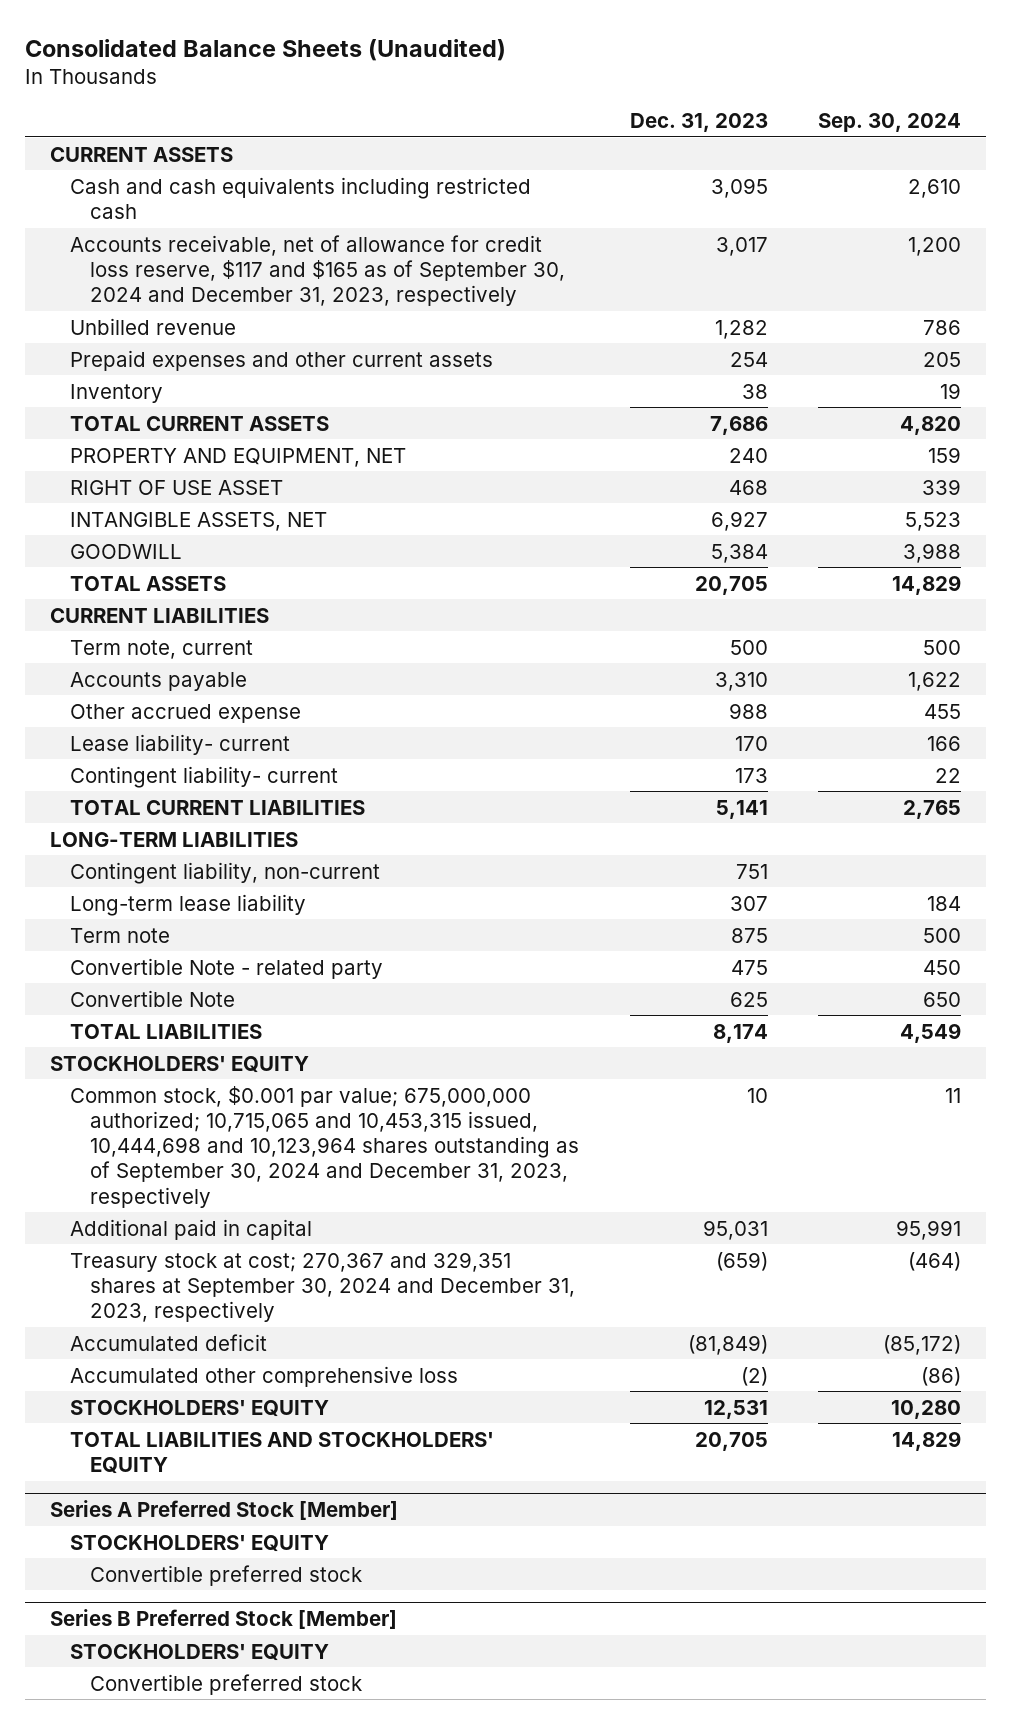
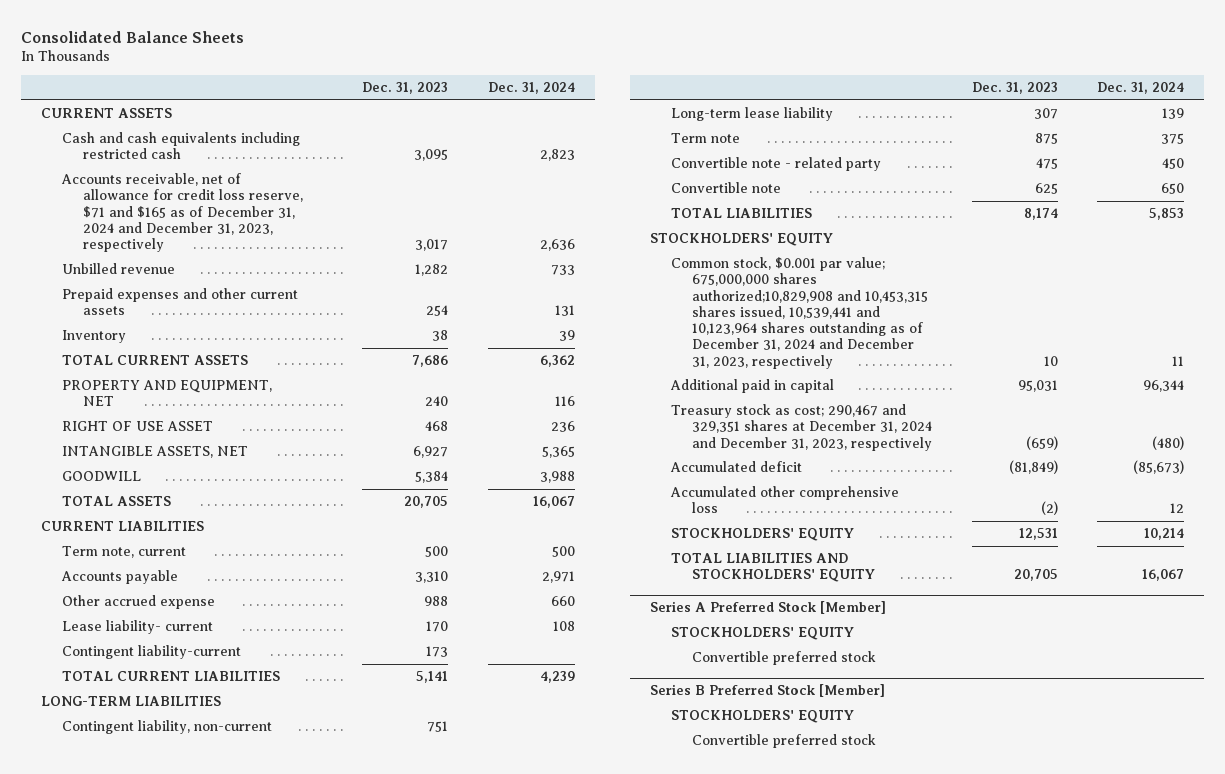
- Consolidated Balance Sheets (Unaudited)
+ Consolidated Balance Sheets
- | Dec. 31, 2023 | Sep. 30, 2024
+ | Dec. 31, 2023 | Dec. 31, 2024
- Accounts receivable, net of allowance for credit loss reserve, $117 and $165 as of September 30, 2024 and December 31, 2023, respectively | 3,017 | 1,200
+ Accounts receivable, net of allowance for credit loss reserve, $71 and $165 as of December 31, 2024 and December 31, 2023, respectively | 3,017 | 2,636
- Contingent liability- current | 173 | 22
+ Contingent liability-current | 173 |
- Convertible Note - related party | 475 | 450
- Convertible Note | 625 | 650
+ Convertible note - related party | 475 | 450
+ Convertible note | 625 | 650
- Common stock, $0.001 par value; 675,000,000 authorized; 10,715,065 and 10,453,315 issued, 10,444,698 and 10,123,964 shares outstanding as of September 30, 2024 and December 31, 2023, respectively | 10 | 11
+ Common stock, $0.001 par value; 675,000,000 shares authorized;10,829,908 and 10,453,315 shares issued, 10,539,441 and 10,123,964 shares outstanding as of December 31, 2024 and December 31, 2023, respectively | 10 | 11
- Treasury stock at cost; 270,367 and 329,351 shares at September 30, 2024 and December 31, 2023, respectively | (659) | (464)
+ Treasury stock as cost; 290,467 and 329,351 shares at December 31, 2024 and December 31, 2023, respectively | (659) | (480)

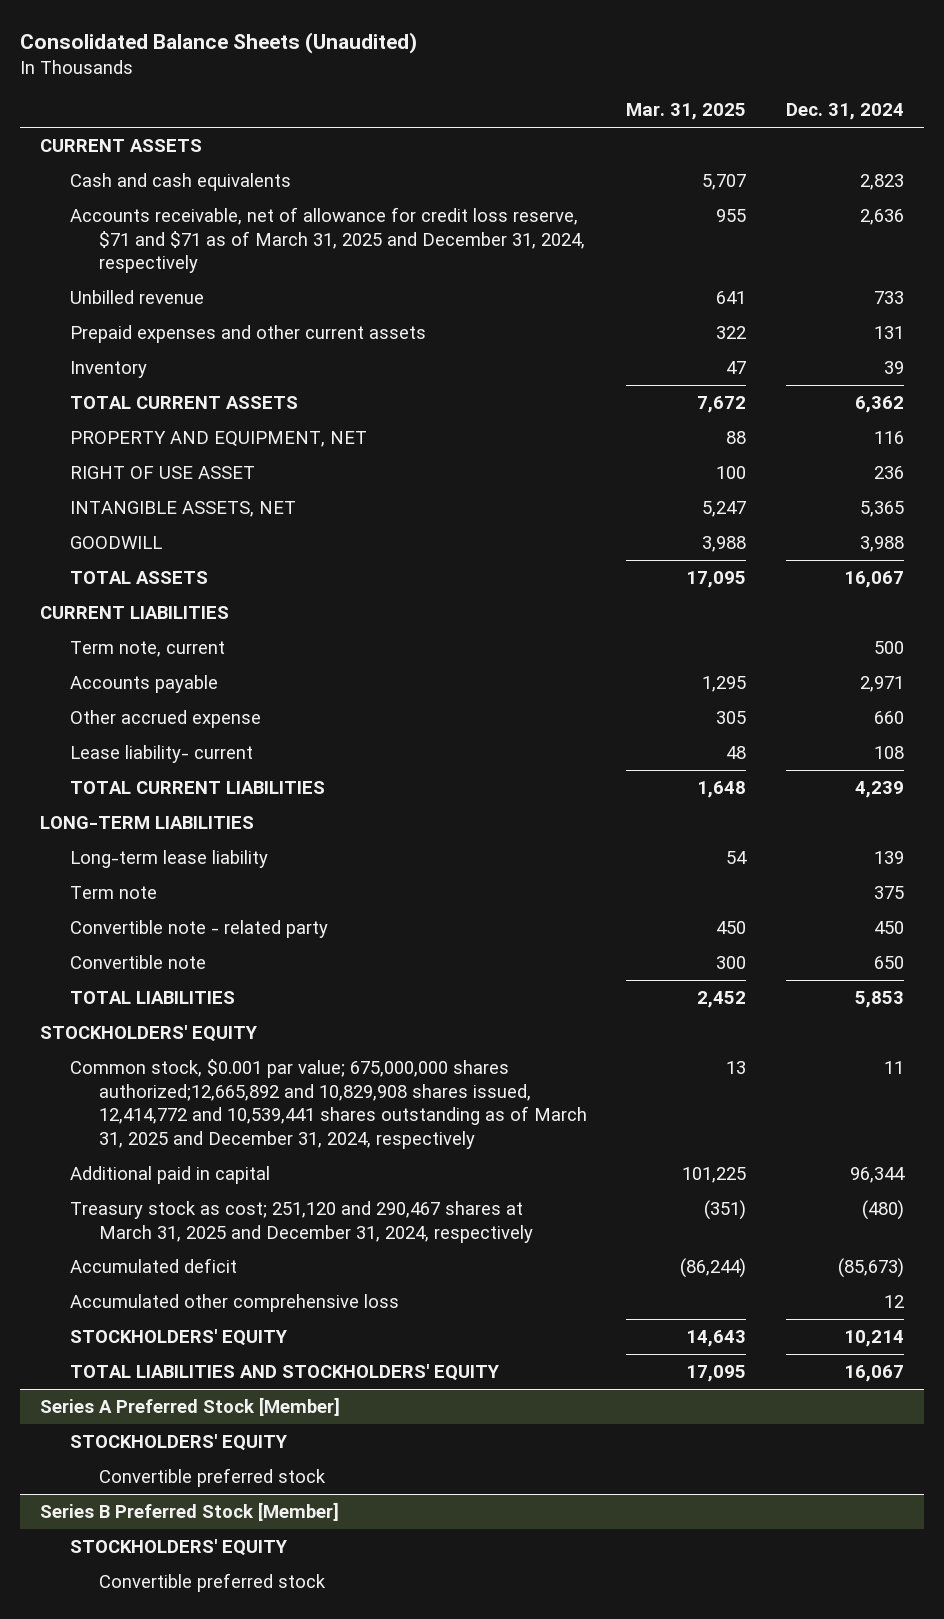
- Consolidated Balance Sheets
+ Consolidated Balance Sheets (Unaudited)
- | Dec. 31, 2023 | Dec. 31, 2024
+ | Mar. 31, 2025 | Dec. 31, 2024
- Cash and cash equivalents including restricted cash | 3,095 | 2,823
- Accounts receivable, net of allowance for credit loss reserve, $71 and $165 as of December 31, 2024 and December 31, 2023, respectively | 3,017 | 2,636
+ Cash and cash equivalents | 5,707 | 2,823
+ Accounts receivable, net of allowance for credit loss reserve, $71 and $71 as of March 31, 2025 and December 31, 2024, respectively | 955 | 2,636
- Contingent liability-current | 173 |
- Contingent liability, non-current | 751 |
- Common stock, $0.001 par value; 675,000,000 shares authorized;10,829,908 and 10,453,315 shares issued, 10,539,441 and 10,123,964 shares outstanding as of December 31, 2024 and December 31, 2023, respectively | 10 | 11
+ Common stock, $0.001 par value; 675,000,000 shares authorized;12,665,892 and 10,829,908 shares issued, 12,414,772 and 10,539,441 shares outstanding as of March 31, 2025 and December 31, 2024, respectively | 13 | 11
- Treasury stock as cost; 290,467 and 329,351 shares at December 31, 2024 and December 31, 2023, respectively | (659) | (480)
+ Treasury stock as cost; 251,120 and 290,467 shares at March 31, 2025 and December 31, 2024, respectively | (351) | (480)

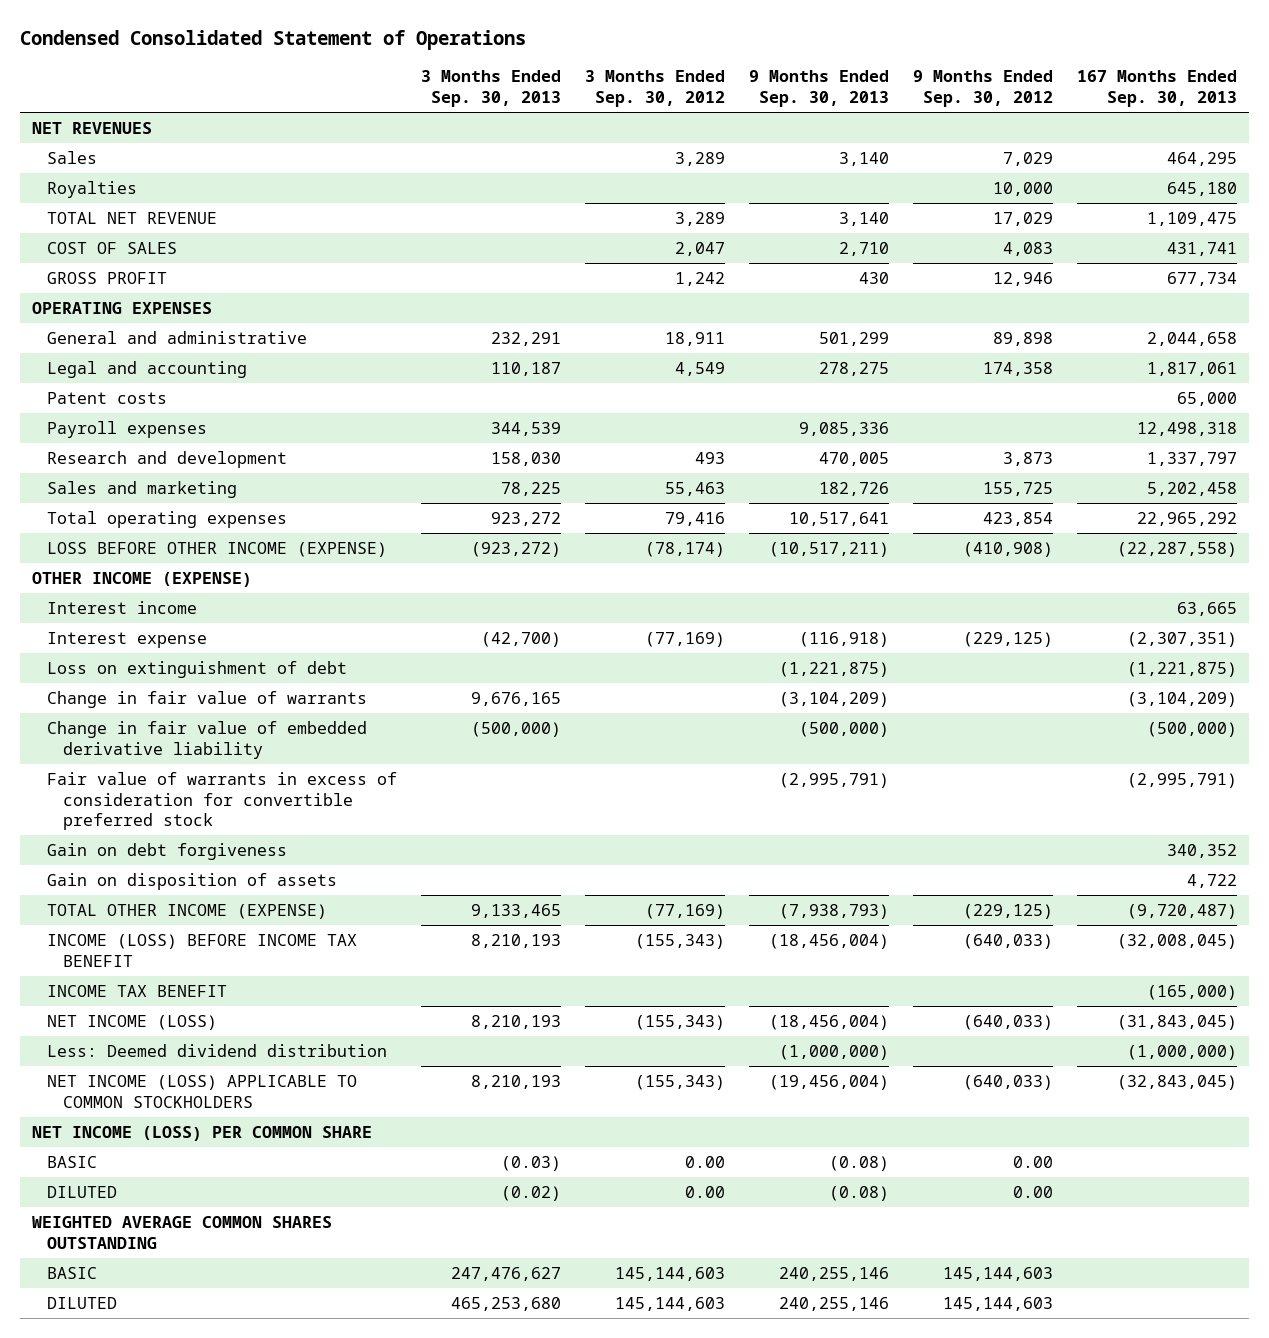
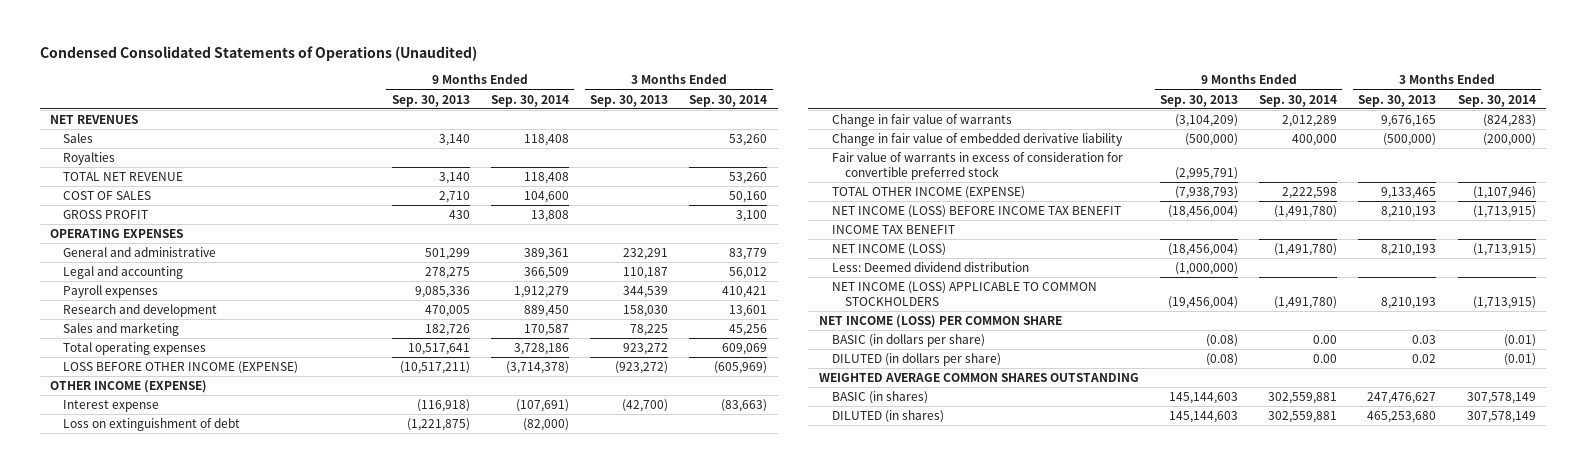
- Condensed Consolidated Statement of Operations
+ Condensed Consolidated Statements of Operations (Unaudited)
- | 3 Months Ended Sep. 30, 2013 | 3 Months Ended Sep. 30, 2012 | 9 Months Ended Sep. 30, 2013 | 9 Months Ended Sep. 30, 2012 | 167 Months Ended Sep. 30, 2013
+ | 9 Months Ended Sep. 30, 2013 | 9 Months Ended Sep. 30, 2014 | 3 Months Ended Sep. 30, 2013 | 3 Months Ended Sep. 30, 2014
- Patent costs | | | | | 65,000
- Interest income | | | | | 63,665
- Gain on debt forgiveness | | | | | 340,352
- Gain on disposition of assets | | | | | 4,722
- INCOME (LOSS) BEFORE INCOME TAX BENEFIT | 8,210,193 | (155,343) | (18,456,004) | (640,033) | (32,008,045)
+ NET INCOME (LOSS) BEFORE INCOME TAX BENEFIT | (18,456,004) | (1,491,780) | 8,210,193 | (1,713,915)
- BASIC | (0.03) | 0.00 | (0.08) | 0.00 |
- DILUTED | (0.02) | 0.00 | (0.08) | 0.00 |
+ BASIC (in dollars per share) | (0.08) | 0.00 | 0.03 | (0.01)
+ DILUTED (in dollars per share) | (0.08) | 0.00 | 0.02 | (0.01)
- BASIC | 247,476,627 | 145,144,603 | 240,255,146 | 145,144,603 |
- DILUTED | 465,253,680 | 145,144,603 | 240,255,146 | 145,144,603 |
+ BASIC (in shares) | 145,144,603 | 302,559,881 | 247,476,627 | 307,578,149
+ DILUTED (in shares) | 145,144,603 | 302,559,881 | 465,253,680 | 307,578,149

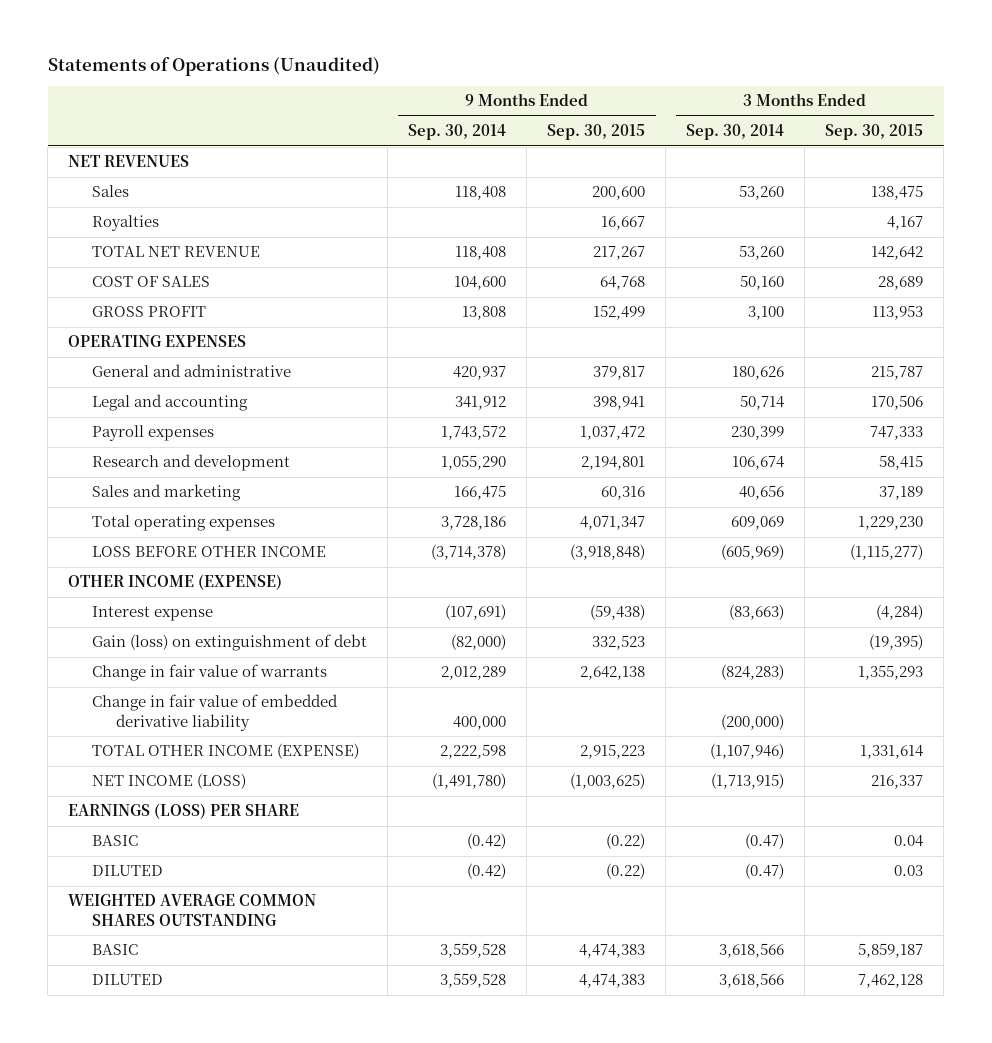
- Condensed Consolidated Statements of Operations (Unaudited)
+ Statements of Operations (Unaudited)
- | 9 Months Ended Sep. 30, 2013 | 9 Months Ended Sep. 30, 2014 | 3 Months Ended Sep. 30, 2013 | 3 Months Ended Sep. 30, 2014
+ | 9 Months Ended Sep. 30, 2014 | 9 Months Ended Sep. 30, 2015 | 3 Months Ended Sep. 30, 2014 | 3 Months Ended Sep. 30, 2015
- General and administrative | 501,299 | 389,361 | 232,291 | 83,779
- Legal and accounting | 278,275 | 366,509 | 110,187 | 56,012
- Payroll expenses | 9,085,336 | 1,912,279 | 344,539 | 410,421
- Research and development | 470,005 | 889,450 | 158,030 | 13,601
- Sales and marketing | 182,726 | 170,587 | 78,225 | 45,256
+ General and administrative | 420,937 | 379,817 | 180,626 | 215,787
+ Legal and accounting | 341,912 | 398,941 | 50,714 | 170,506
+ Payroll expenses | 1,743,572 | 1,037,472 | 230,399 | 747,333
+ Research and development | 1,055,290 | 2,194,801 | 106,674 | 58,415
+ Sales and marketing | 166,475 | 60,316 | 40,656 | 37,189
- LOSS BEFORE OTHER INCOME (EXPENSE) | (10,517,211) | (3,714,378) | (923,272) | (605,969)
+ LOSS BEFORE OTHER INCOME | (3,714,378) | (3,918,848) | (605,969) | (1,115,277)
- Loss on extinguishment of debt | (1,221,875) | (82,000) | |
+ Gain (loss) on extinguishment of debt | (82,000) | 332,523 | | (19,395)
- Fair value of warrants in excess of consideration for convertible preferred stock | (2,995,791) | | |
- NET INCOME (LOSS) BEFORE INCOME TAX BENEFIT | (18,456,004) | (1,491,780) | 8,210,193 | (1,713,915)
- INCOME TAX BENEFIT
- Less: Deemed dividend distribution | (1,000,000) | | |
- NET INCOME (LOSS) APPLICABLE TO COMMON STOCKHOLDERS | (19,456,004) | (1,491,780) | 8,210,193 | (1,713,915)
- NET INCOME (LOSS) PER COMMON SHARE
- BASIC (in dollars per share) | (0.08) | 0.00 | 0.03 | (0.01)
- DILUTED (in dollars per share) | (0.08) | 0.00 | 0.02 | (0.01)
+ EARNINGS (LOSS) PER SHARE
+ BASIC | (0.42) | (0.22) | (0.47) | 0.04
+ DILUTED | (0.42) | (0.22) | (0.47) | 0.03
- BASIC (in shares) | 145,144,603 | 302,559,881 | 247,476,627 | 307,578,149
- DILUTED (in shares) | 145,144,603 | 302,559,881 | 465,253,680 | 307,578,149
+ BASIC | 3,559,528 | 4,474,383 | 3,618,566 | 5,859,187
+ DILUTED | 3,559,528 | 4,474,383 | 3,618,566 | 7,462,128

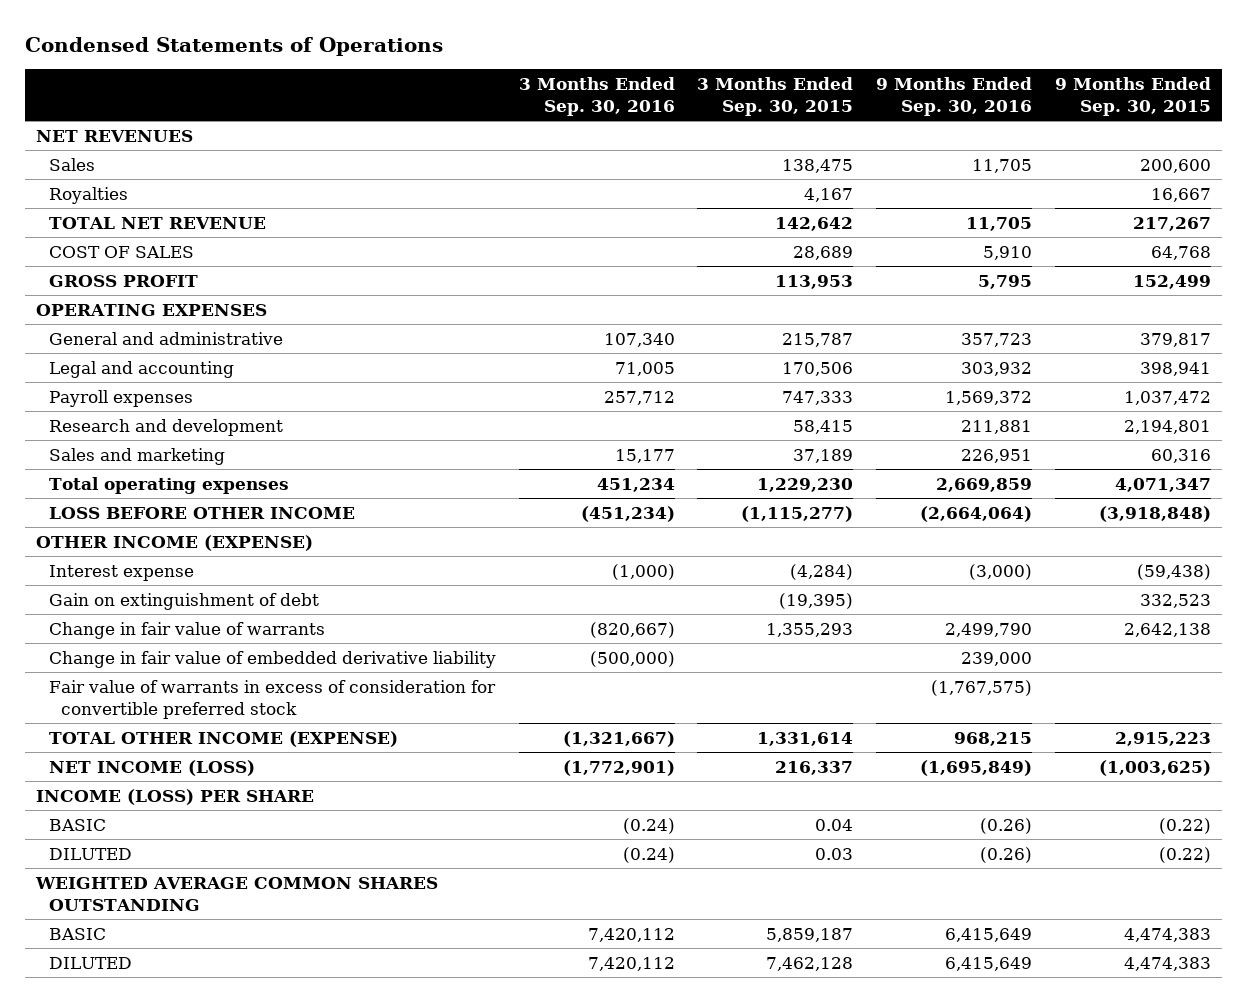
- Statements of Operations (Unaudited)
+ Condensed Statements of Operations
- | 9 Months Ended Sep. 30, 2014 | 9 Months Ended Sep. 30, 2015 | 3 Months Ended Sep. 30, 2014 | 3 Months Ended Sep. 30, 2015
+ | 3 Months Ended Sep. 30, 2016 | 3 Months Ended Sep. 30, 2015 | 9 Months Ended Sep. 30, 2016 | 9 Months Ended Sep. 30, 2015
- Gain (loss) on extinguishment of debt | (82,000) | 332,523 | | (19,395)
+ Gain on extinguishment of debt | | (19,395) | | 332,523
+ Fair value of warrants in excess of consideration for convertible preferred stock | | | (1,767,575) |
- EARNINGS (LOSS) PER SHARE
+ INCOME (LOSS) PER SHARE

